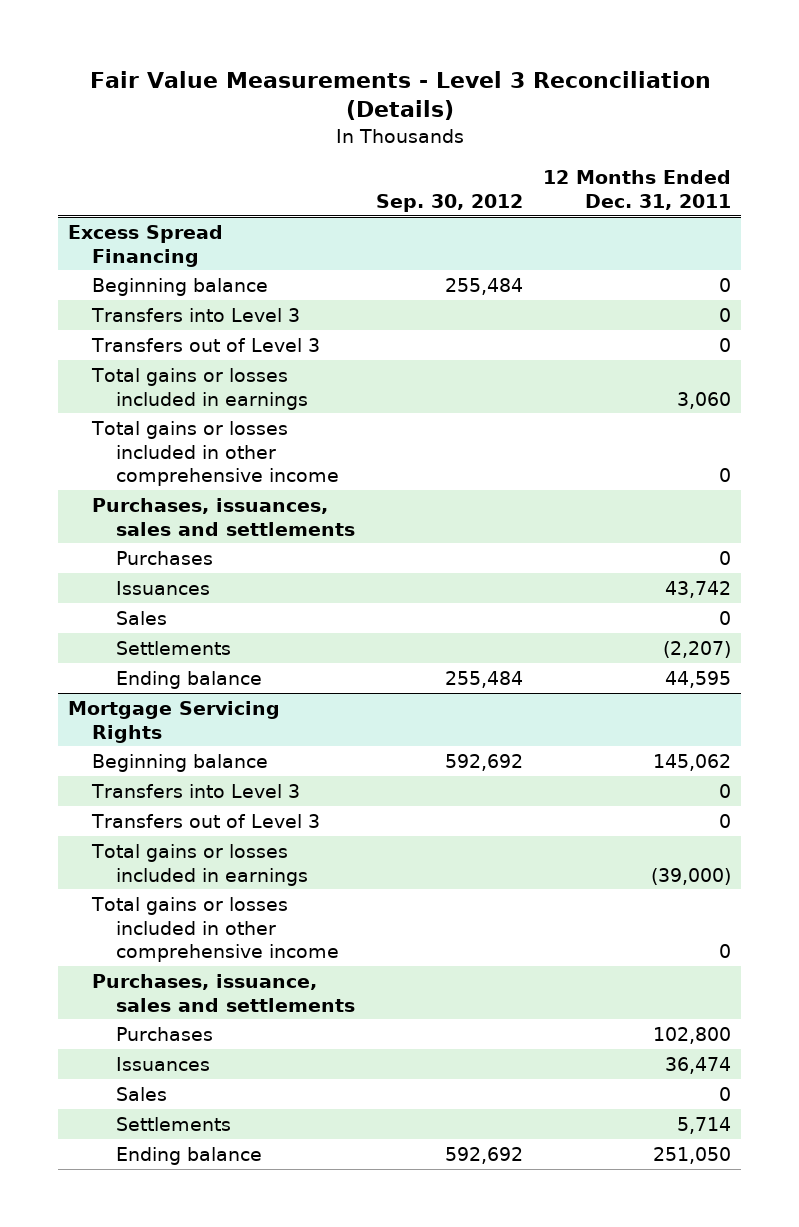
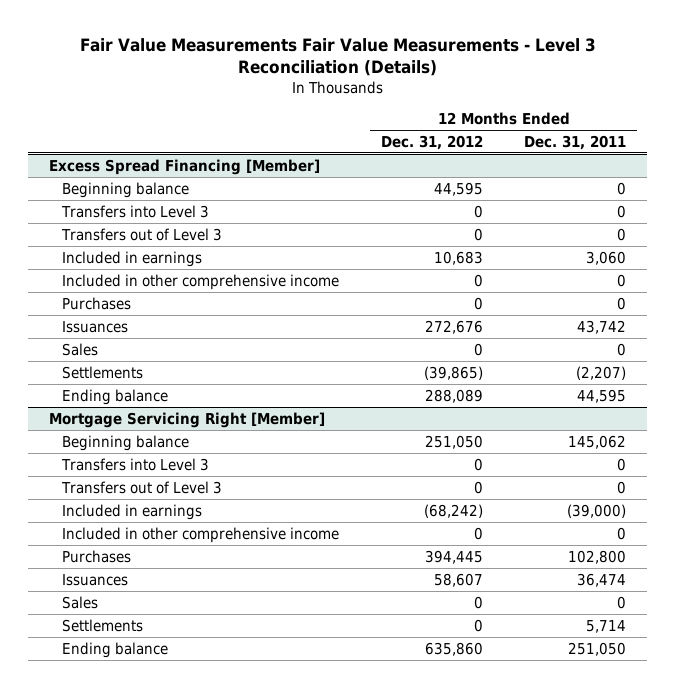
- Fair Value Measurements - Level 3 Reconciliation (Details)
+ Fair Value Measurements Fair Value Measurements - Level 3 Reconciliation (Details)
- | Sep. 30, 2012 | 12 Months Ended Dec. 31, 2011
+ | 12 Months Ended Dec. 31, 2012 | 12 Months Ended Dec. 31, 2011
- Excess Spread Financing
+ Excess Spread Financing [Member]
- Total gains or losses included in earnings | | 3,060
- Total gains or losses included in other comprehensive income | | 0
- Purchases, issuances, sales and settlements
+ Included in earnings | 10,683 | 3,060
+ Included in other comprehensive income | 0 | 0
- Mortgage Servicing Rights
+ Mortgage Servicing Right [Member]
- Total gains or losses included in earnings | | (39,000)
- Total gains or losses included in other comprehensive income | | 0
- Purchases, issuance, sales and settlements
+ Included in earnings | (68,242) | (39,000)
+ Included in other comprehensive income | 0 | 0

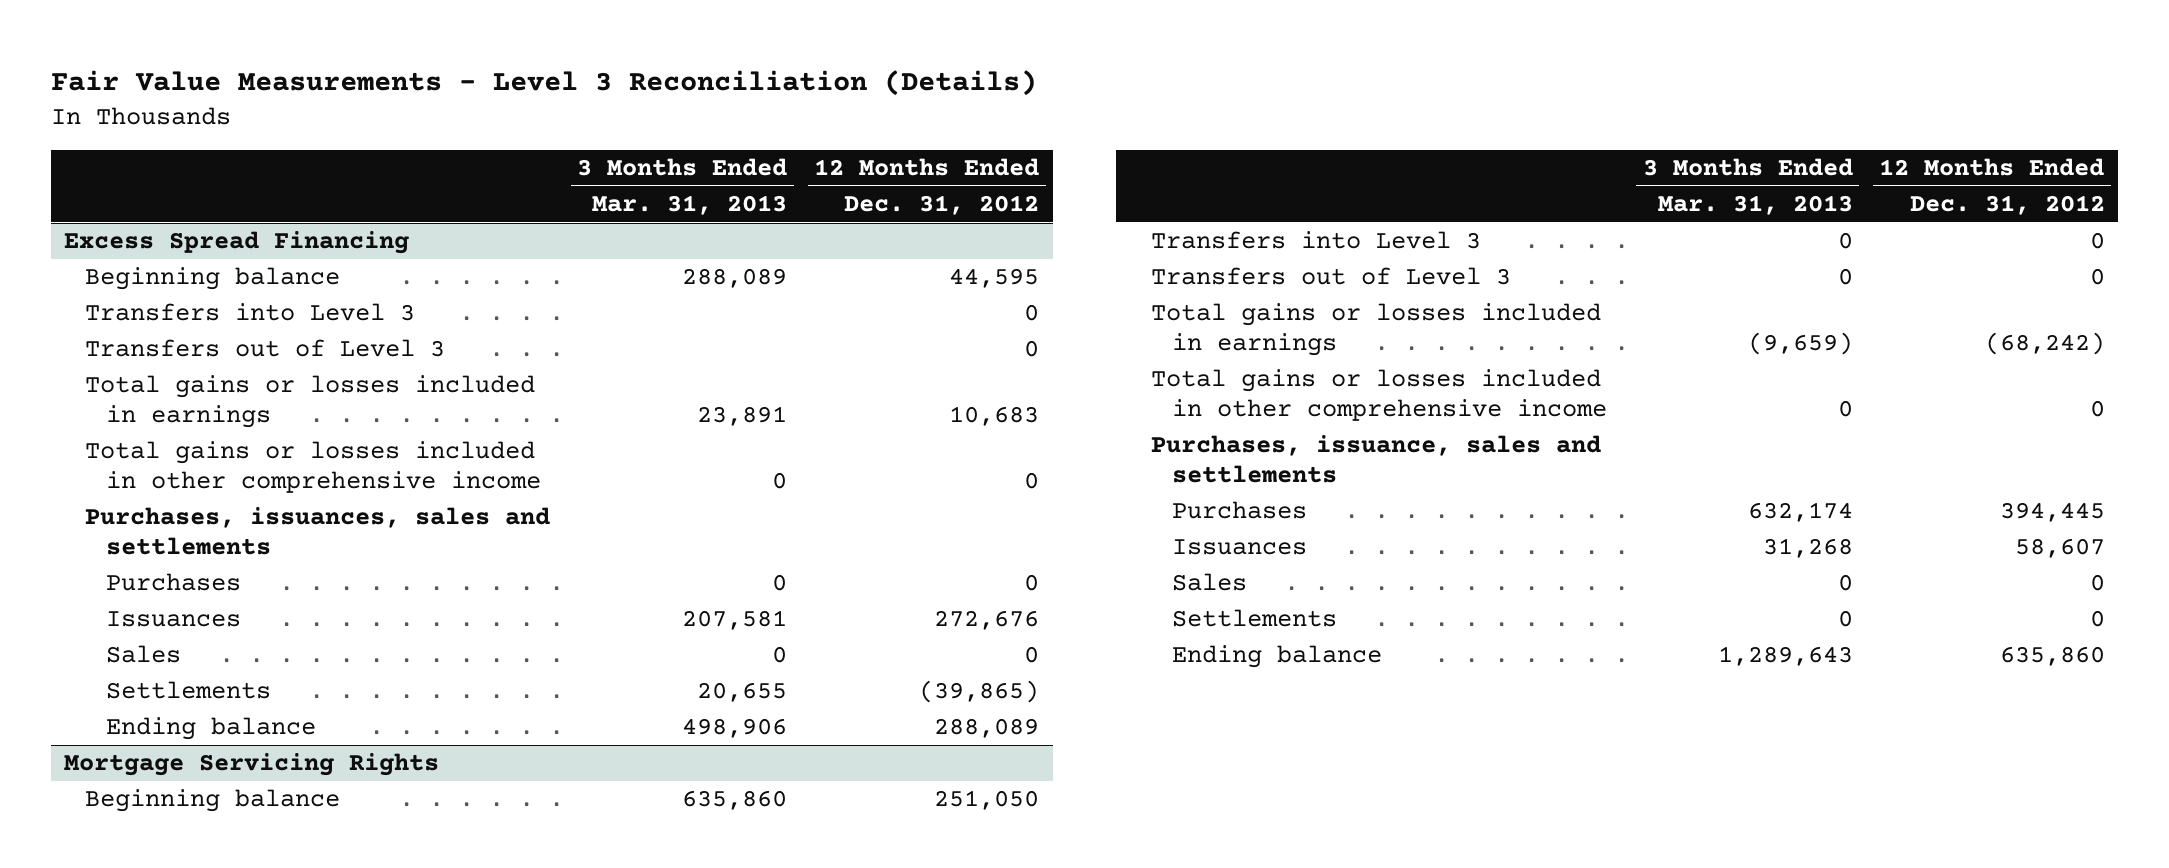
- Fair Value Measurements Fair Value Measurements - Level 3 Reconciliation (Details)
+ Fair Value Measurements - Level 3 Reconciliation (Details)
- | 12 Months Ended Dec. 31, 2012 | 12 Months Ended Dec. 31, 2011
+ | 3 Months Ended Mar. 31, 2013 | 12 Months Ended Dec. 31, 2012
- Excess Spread Financing [Member]
+ Excess Spread Financing
- Included in earnings | 10,683 | 3,060
- Included in other comprehensive income | 0 | 0
+ Total gains or losses included in earnings | 23,891 | 10,683
+ Total gains or losses included in other comprehensive income | 0 | 0
+ Purchases, issuances, sales and settlements
- Mortgage Servicing Right [Member]
+ Mortgage Servicing Rights
- Included in earnings | (68,242) | (39,000)
- Included in other comprehensive income | 0 | 0
+ Total gains or losses included in earnings | (9,659) | (68,242)
+ Total gains or losses included in other comprehensive income | 0 | 0
+ Purchases, issuance, sales and settlements

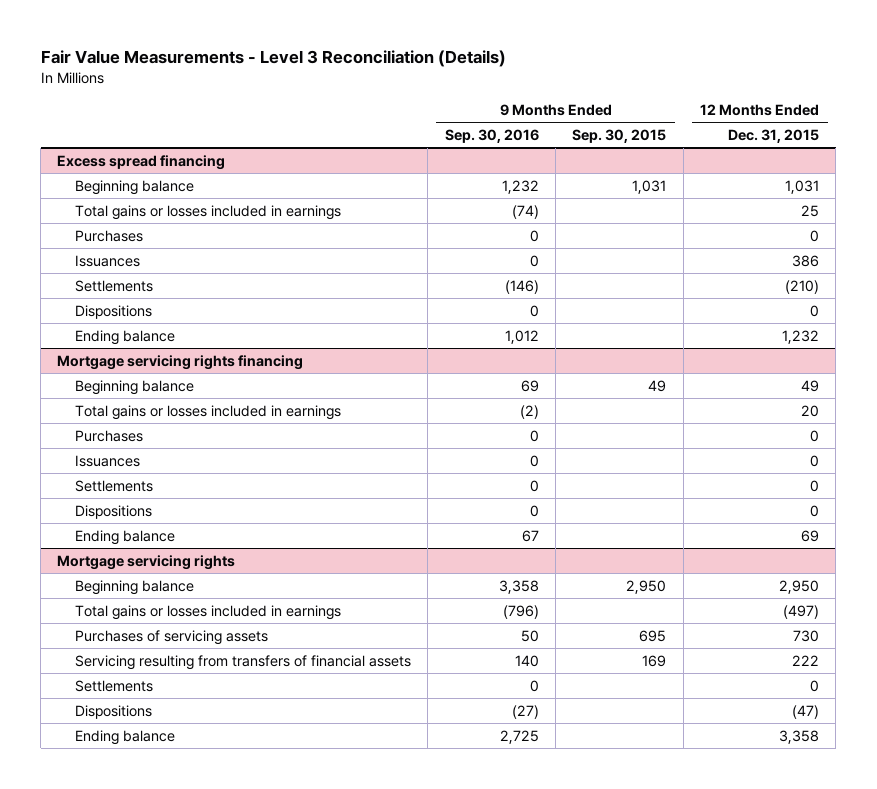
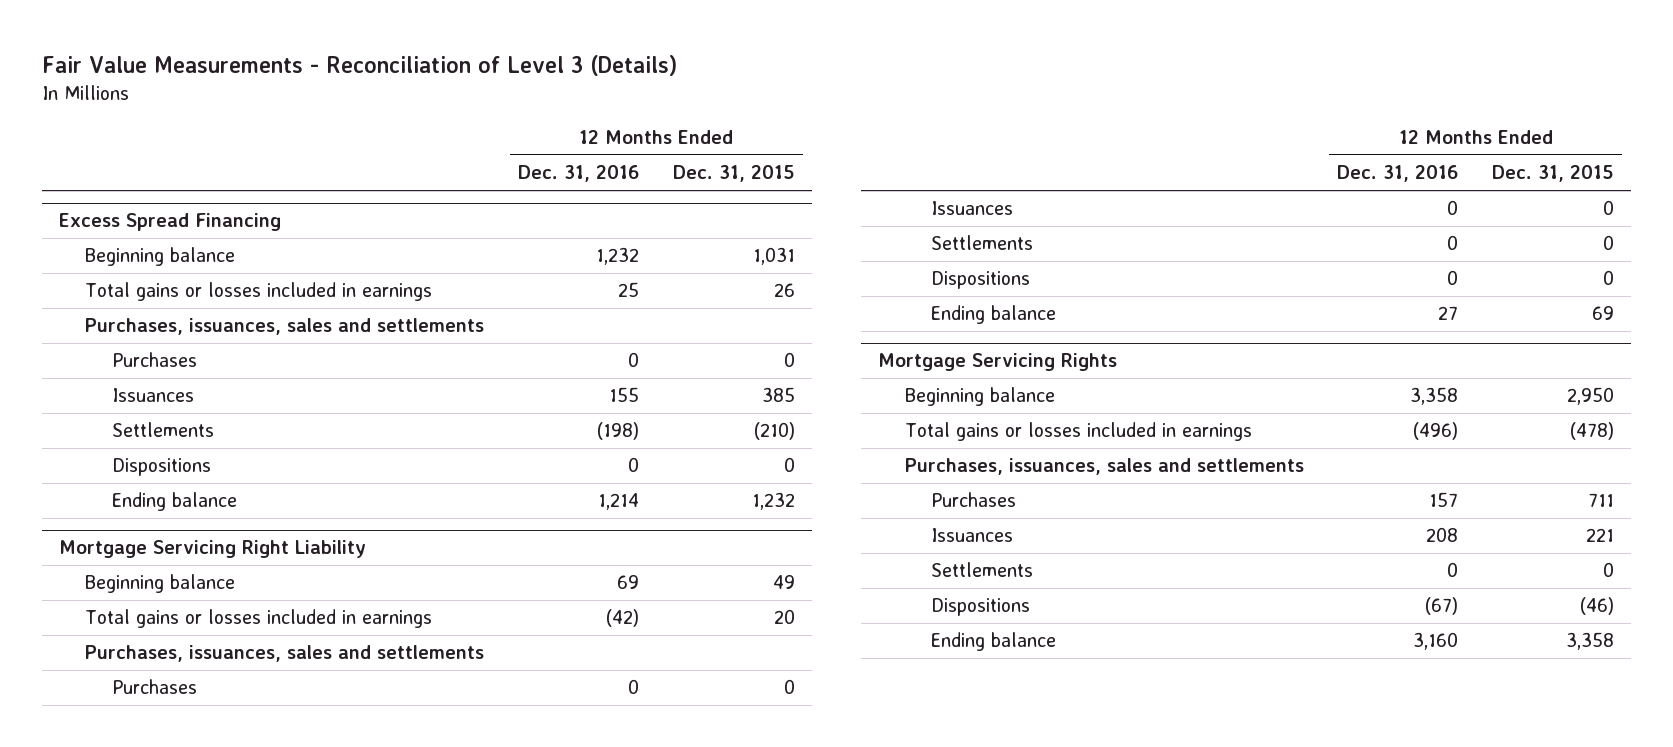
- Fair Value Measurements - Level 3 Reconciliation (Details)
+ Fair Value Measurements - Reconciliation of Level 3 (Details)
- | 9 Months Ended Sep. 30, 2016 | 9 Months Ended Sep. 30, 2015 | 12 Months Ended Dec. 31, 2015
+ | 12 Months Ended Dec. 31, 2016 | 12 Months Ended Dec. 31, 2015
- Excess spread financing
+ Excess Spread Financing
- Total gains or losses included in earnings | (74) | | 25
+ Total gains or losses included in earnings | 25 | 26
+ Purchases, issuances, sales and settlements
- Issuances | 0 | | 386
+ Issuances | 155 | 385
- Mortgage servicing rights financing
+ Mortgage Servicing Right Liability
+ Purchases, issuances, sales and settlements
- Mortgage servicing rights
+ Mortgage Servicing Rights
- Total gains or losses included in earnings | (796) | | (497)
- Purchases of servicing assets | 50 | 695 | 730
- Servicing resulting from transfers of financial assets | 140 | 169 | 222
+ Total gains or losses included in earnings | (496) | (478)
+ Purchases, issuances, sales and settlements
+ Purchases | 157 | 711
+ Issuances | 208 | 221
- Dispositions | (27) | | (47)
+ Dispositions | (67) | (46)

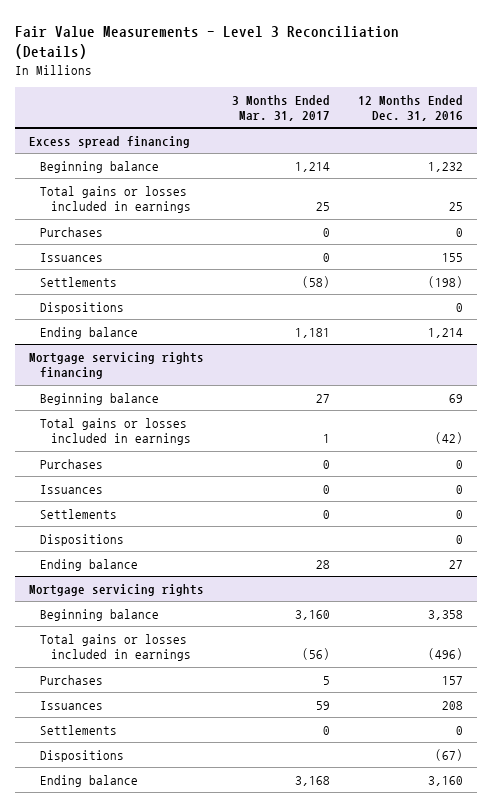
- Fair Value Measurements - Reconciliation of Level 3 (Details)
+ Fair Value Measurements - Level 3 Reconciliation (Details)
- | 12 Months Ended Dec. 31, 2016 | 12 Months Ended Dec. 31, 2015
+ | 3 Months Ended Mar. 31, 2017 | 12 Months Ended Dec. 31, 2016
- Excess Spread Financing
+ Excess spread financing
- Purchases, issuances, sales and settlements
- Mortgage Servicing Right Liability
+ Mortgage servicing rights financing
- Purchases, issuances, sales and settlements
- Mortgage Servicing Rights
+ Mortgage servicing rights
- Purchases, issuances, sales and settlements

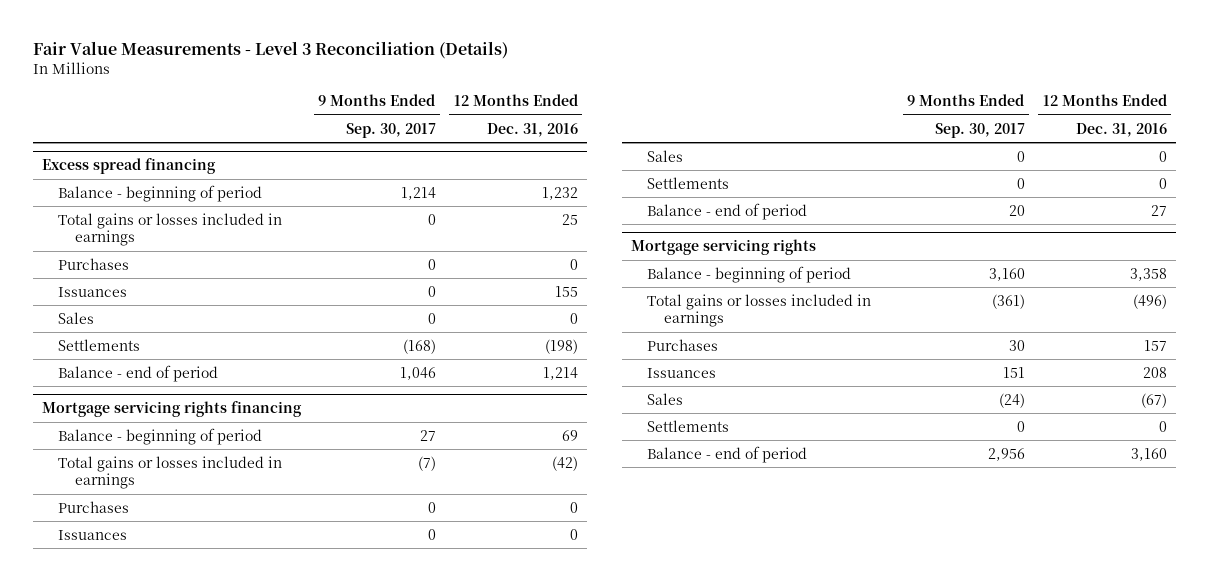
- | 3 Months Ended Mar. 31, 2017 | 12 Months Ended Dec. 31, 2016
+ | 9 Months Ended Sep. 30, 2017 | 12 Months Ended Dec. 31, 2016
@ Excess spread financing
- Beginning balance | 1,214 | 1,232
+ Balance - beginning of period | 1,214 | 1,232
+ Sales | 0 | 0
- Dispositions | | 0
- Ending balance | 1,181 | 1,214
+ Balance - end of period | 1,046 | 1,214
@ Mortgage servicing rights financing
- Beginning balance | 27 | 69
+ Balance - beginning of period | 27 | 69
+ Sales | 0 | 0
- Dispositions | | 0
- Ending balance | 28 | 27
+ Balance - end of period | 20 | 27
@ Mortgage servicing rights
- Beginning balance | 3,160 | 3,358
+ Balance - beginning of period | 3,160 | 3,358
+ Sales | (24) | (67)
- Dispositions | | (67)
- Ending balance | 3,168 | 3,160
+ Balance - end of period | 2,956 | 3,160

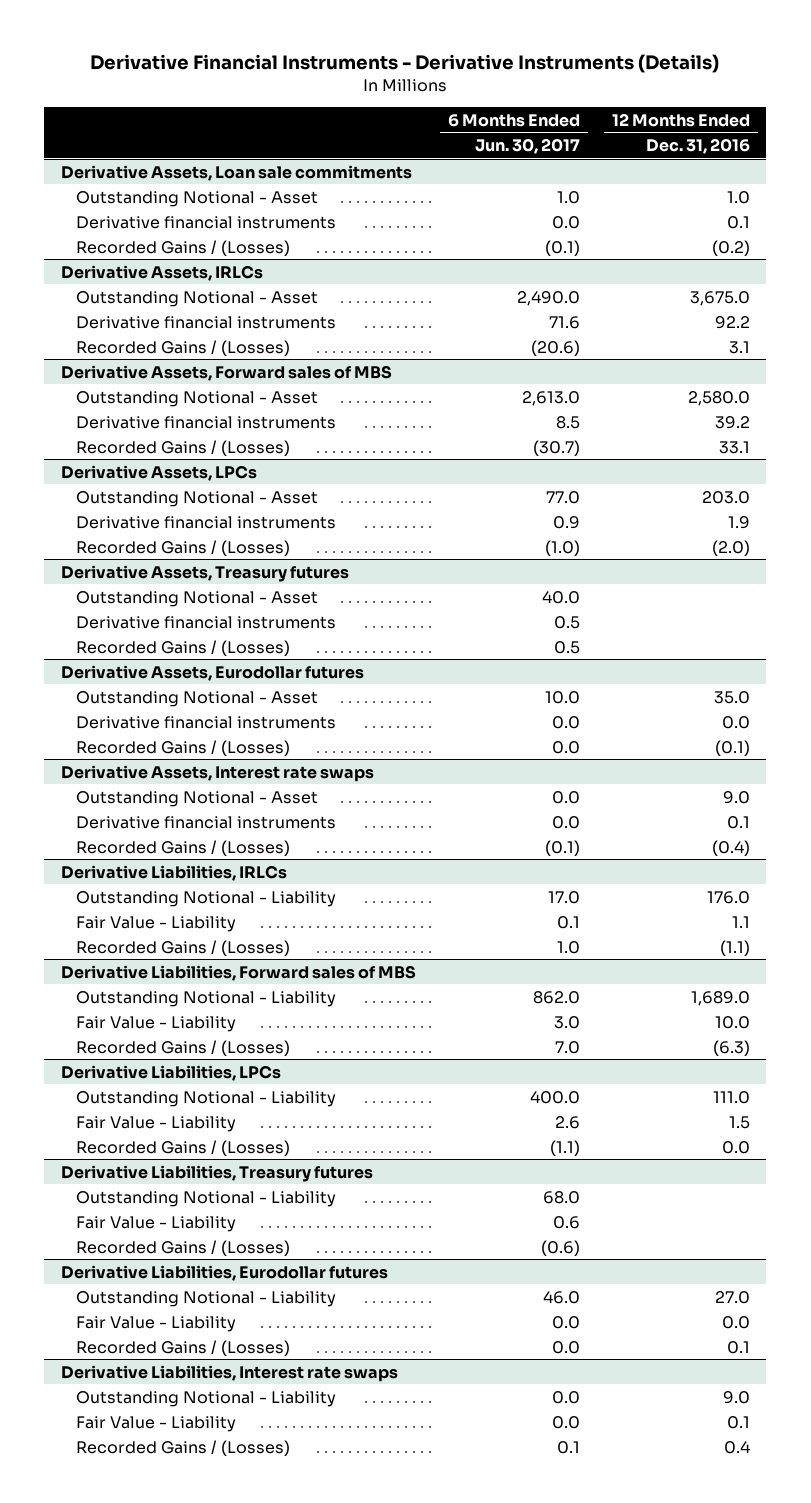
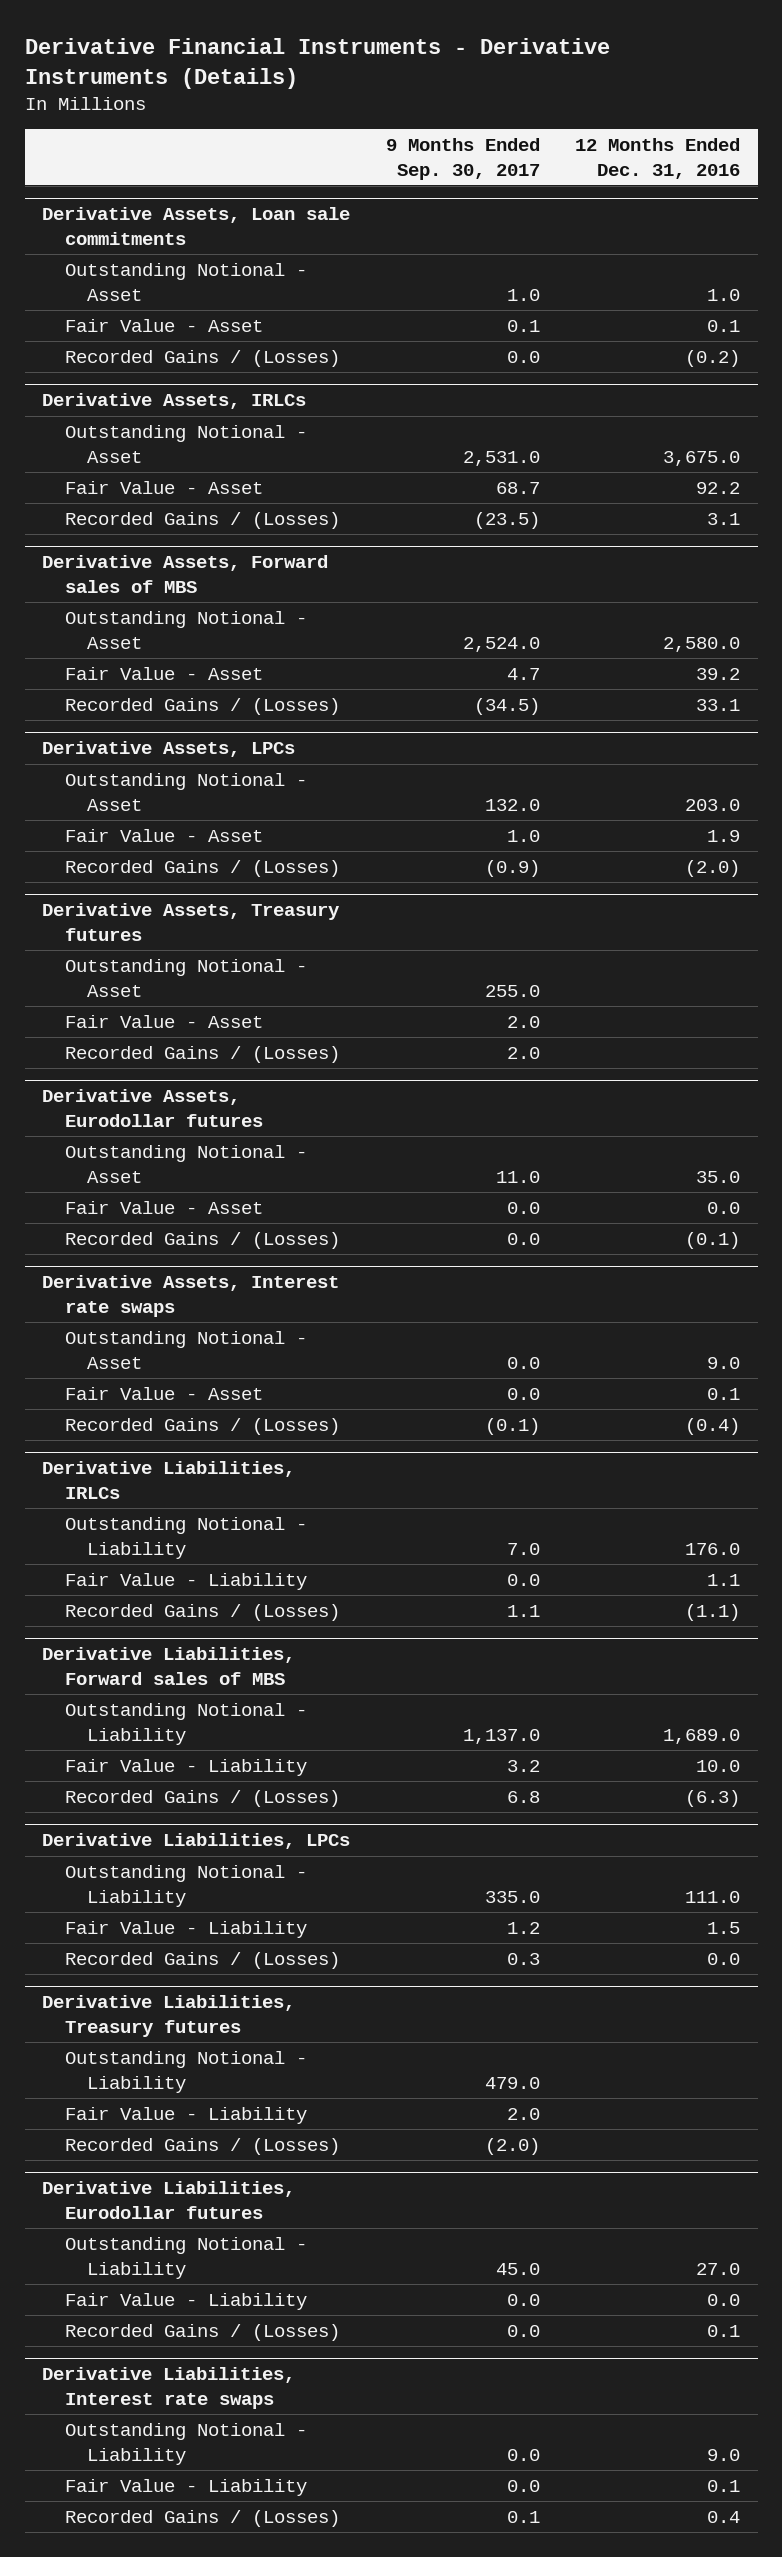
- | 6 Months Ended Jun. 30, 2017 | 12 Months Ended Dec. 31, 2016
+ | 9 Months Ended Sep. 30, 2017 | 12 Months Ended Dec. 31, 2016
@ Derivative Assets, Loan sale commitments
- Derivative financial instruments | 0.0 | 0.1
+ Fair Value - Asset | 0.1 | 0.1
@ Derivative Assets, IRLCs
- Derivative financial instruments | 71.6 | 92.2
+ Fair Value - Asset | 68.7 | 92.2
@ Derivative Assets, Forward sales of MBS
- Derivative financial instruments | 8.5 | 39.2
+ Fair Value - Asset | 4.7 | 39.2
@ Derivative Assets, LPCs
- Derivative financial instruments | 0.9 | 1.9
+ Fair Value - Asset | 1.0 | 1.9
@ Derivative Assets, Treasury futures
- Derivative financial instruments | 0.5 |
+ Fair Value - Asset | 2.0 |
@ Derivative Assets, Eurodollar futures
- Derivative financial instruments | 0.0 | 0.0
+ Fair Value - Asset | 0.0 | 0.0
@ Derivative Assets, Interest rate swaps
- Derivative financial instruments | 0.0 | 0.1
+ Fair Value - Asset | 0.0 | 0.1

